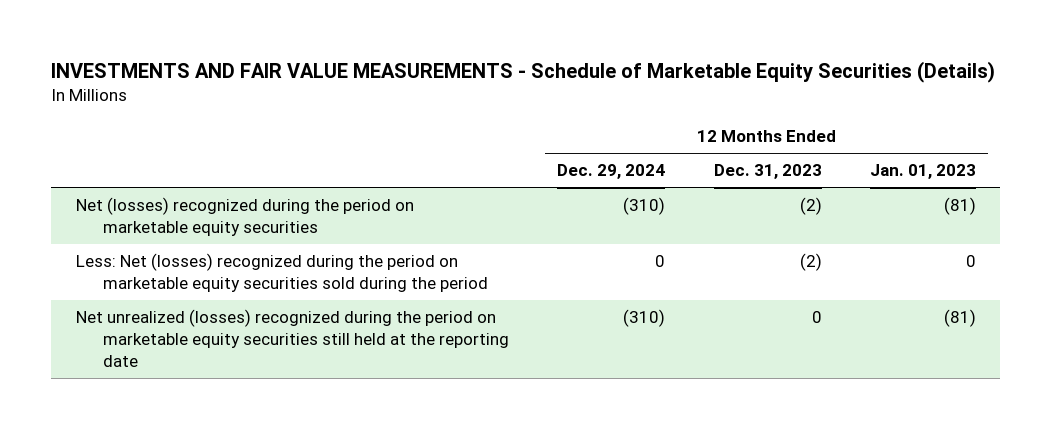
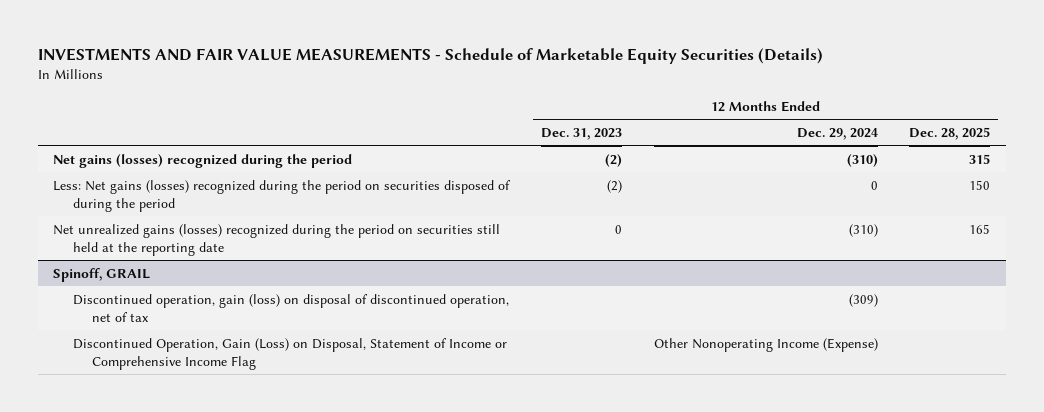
- | 12 Months Ended Dec. 29, 2024 | 12 Months Ended Dec. 31, 2023 | 12 Months Ended Jan. 01, 2023
+ | 12 Months Ended Dec. 31, 2023 | 12 Months Ended Dec. 29, 2024 | 12 Months Ended Dec. 28, 2025
- Net (losses) recognized during the period on marketable equity securities | (310) | (2) | (81)
- Less: Net (losses) recognized during the period on marketable equity securities sold during the period | 0 | (2) | 0
- Net unrealized (losses) recognized during the period on marketable equity securities still held at the reporting date | (310) | 0 | (81)
+ Net gains (losses) recognized during the period | (2) | (310) | 315
+ Less: Net gains (losses) recognized during the period on securities disposed of during the period | (2) | 0 | 150
+ Net unrealized gains (losses) recognized during the period on securities still held at the reporting date | 0 | (310) | 165
+ Spinoff, GRAIL
+ Discontinued operation, gain (loss) on disposal of discontinued operation, net of tax | | (309) |
+ Discontinued Operation, Gain (Loss) on Disposal, Statement of Income or Comprehensive Income Flag | | Other Nonoperating Income (Expense) |

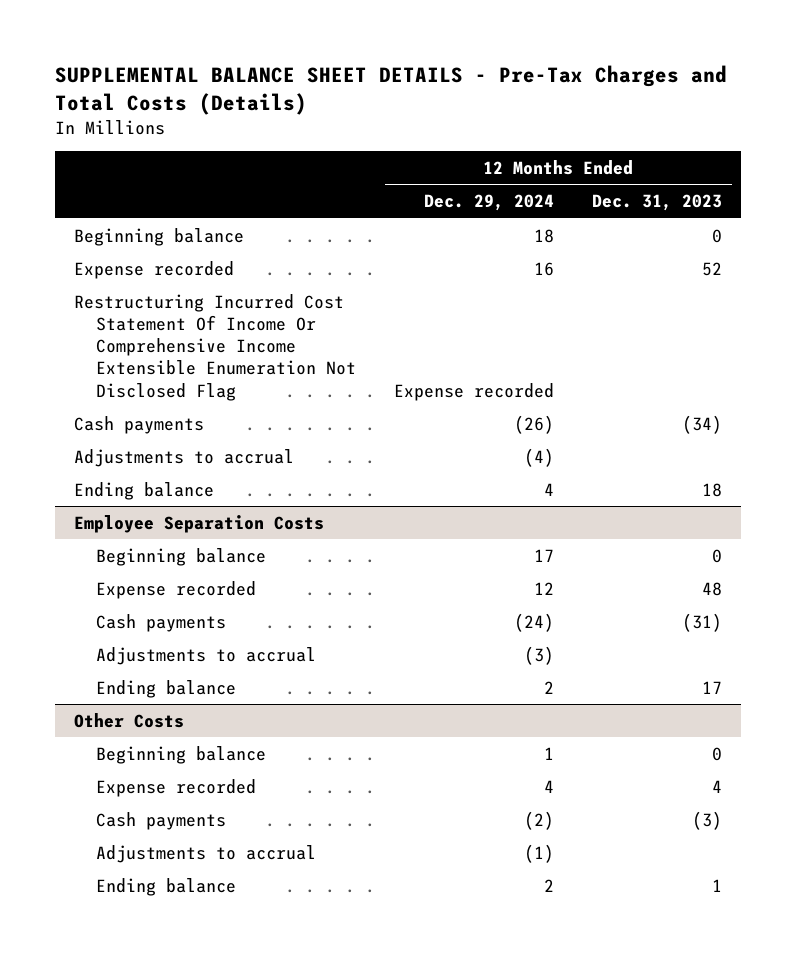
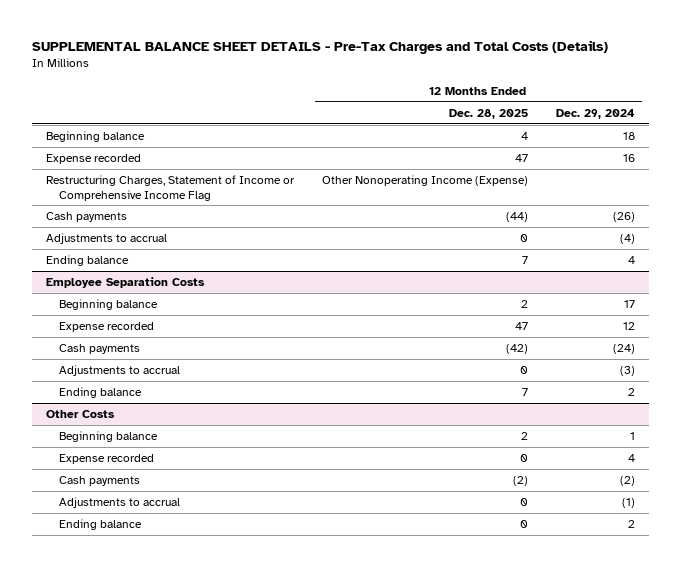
- | 12 Months Ended Dec. 29, 2024 | 12 Months Ended Dec. 31, 2023
+ | 12 Months Ended Dec. 28, 2025 | 12 Months Ended Dec. 29, 2024
- Restructuring Incurred Cost Statement Of Income Or Comprehensive Income Extensible Enumeration Not Disclosed Flag | Expense recorded |
+ Restructuring Charges, Statement of Income or Comprehensive Income Flag | Other Nonoperating Income (Expense) |

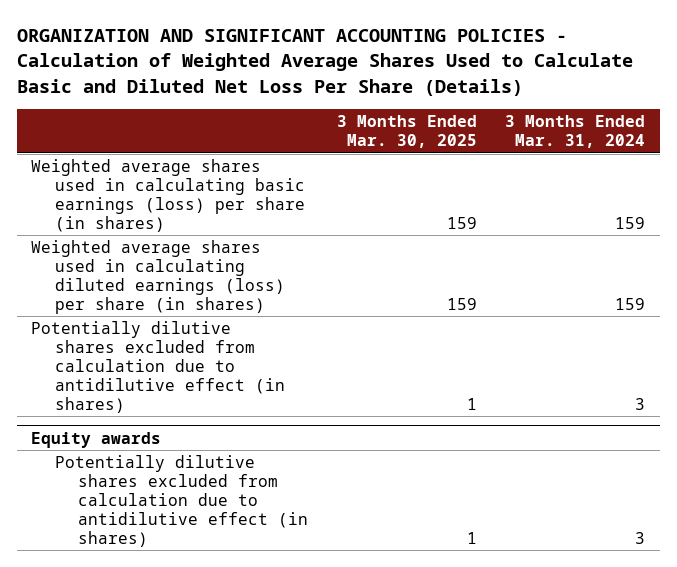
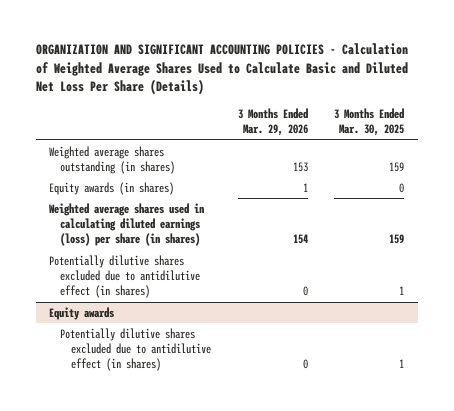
- | 3 Months Ended Mar. 30, 2025 | 3 Months Ended Mar. 31, 2024
+ | 3 Months Ended Mar. 29, 2026 | 3 Months Ended Mar. 30, 2025
- Weighted average shares used in calculating basic earnings (loss) per share (in shares) | 159 | 159
+ Weighted average shares outstanding (in shares) | 153 | 159
+ Equity awards (in shares) | 1 | 0
- Potentially dilutive shares excluded from calculation due to antidilutive effect (in shares) | 1 | 3
+ Potentially dilutive shares excluded due to antidilutive effect (in shares) | 0 | 1
@ Equity awards
- Potentially dilutive shares excluded from calculation due to antidilutive effect (in shares) | 1 | 3
+ Potentially dilutive shares excluded due to antidilutive effect (in shares) | 0 | 1

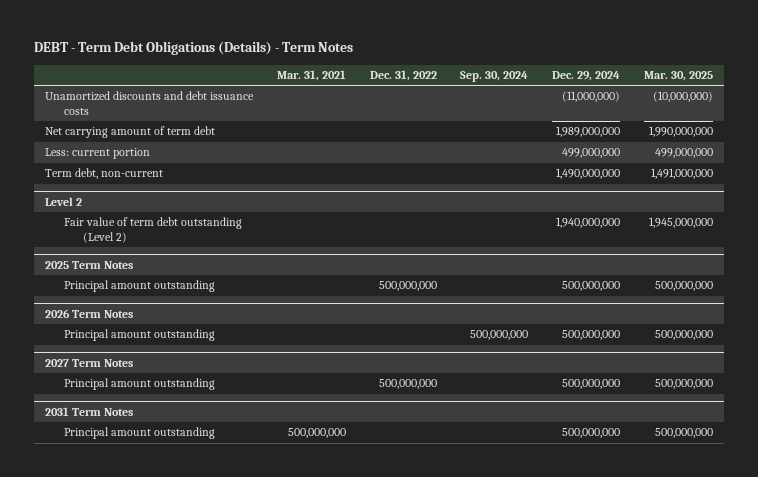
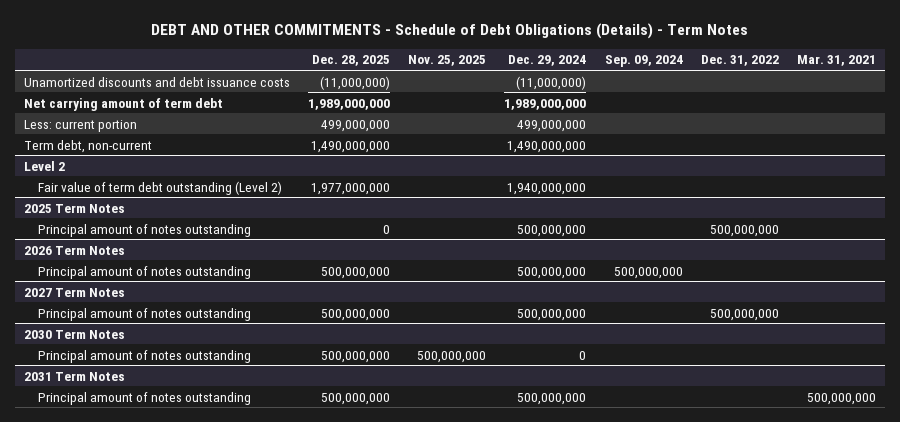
- DEBT - Term Debt Obligations (Details) - Term Notes
+ DEBT AND OTHER COMMITMENTS - Schedule of Debt Obligations (Details) - Term Notes
- | Mar. 31, 2021 | Dec. 31, 2022 | Sep. 30, 2024 | Dec. 29, 2024 | Mar. 30, 2025
+ | Dec. 28, 2025 | Nov. 25, 2025 | Dec. 29, 2024 | Sep. 09, 2024 | Dec. 31, 2022 | Mar. 31, 2021
@ 2025 Term Notes
- Principal amount outstanding | | 500,000,000 | | 500,000,000 | 500,000,000
+ Principal amount of notes outstanding | 0 | | 500,000,000 | | 500,000,000 |
@ 2026 Term Notes
- Principal amount outstanding | | | 500,000,000 | 500,000,000 | 500,000,000
+ Principal amount of notes outstanding | 500,000,000 | | 500,000,000 | 500,000,000 | |
@ 2027 Term Notes
- Principal amount outstanding | | 500,000,000 | | 500,000,000 | 500,000,000
+ Principal amount of notes outstanding | 500,000,000 | | 500,000,000 | | 500,000,000 |
+ 2030 Term Notes
+ Principal amount of notes outstanding | 500,000,000 | 500,000,000 | 0 | | |
@ 2031 Term Notes
- Principal amount outstanding | 500,000,000 | | | 500,000,000 | 500,000,000
+ Principal amount of notes outstanding | 500,000,000 | | 500,000,000 | | | 500,000,000

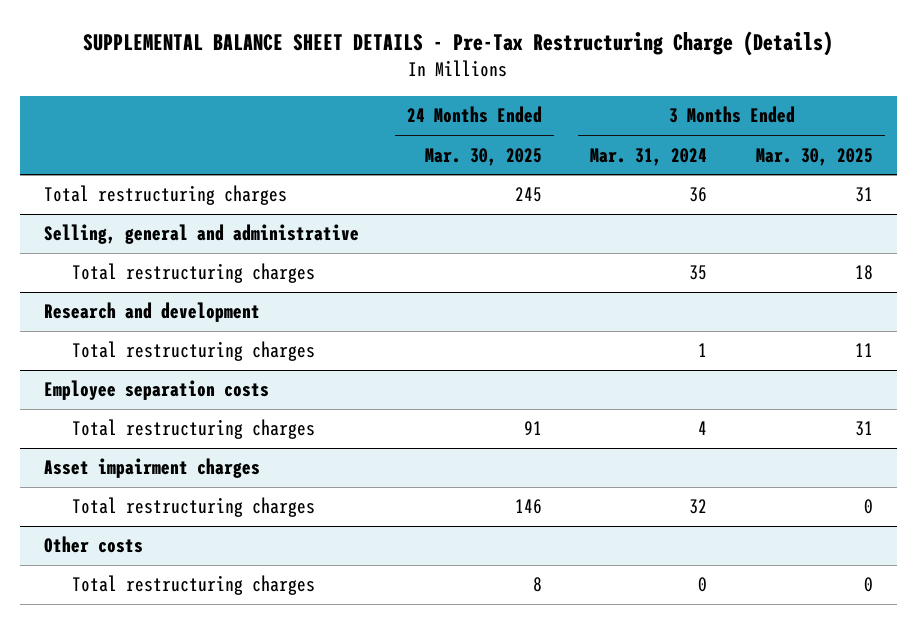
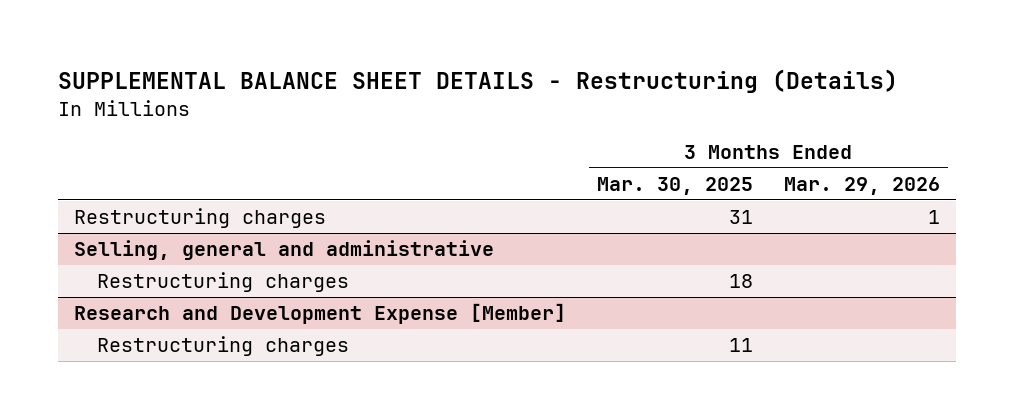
- SUPPLEMENTAL BALANCE SHEET DETAILS - Pre-Tax Restructuring Charge (Details)
+ SUPPLEMENTAL BALANCE SHEET DETAILS - Restructuring (Details)
- | 24 Months Ended Mar. 30, 2025 | 3 Months Ended Mar. 31, 2024 | 3 Months Ended Mar. 30, 2025
+ | 3 Months Ended Mar. 30, 2025 | 3 Months Ended Mar. 29, 2026
- Total restructuring charges | 245 | 36 | 31
+ Restructuring charges | 31 | 1
@ Selling, general and administrative
- Total restructuring charges | | 35 | 18
- Research and development
- Total restructuring charges | | 1 | 11
- Employee separation costs
- Total restructuring charges | 91 | 4 | 31
- Asset impairment charges
- Total restructuring charges | 146 | 32 | 0
- Other costs
- Total restructuring charges | 8 | 0 | 0
@ Selling, general and administrative
+ Restructuring charges | 18 |
+ Research and Development Expense [Member]
+ Restructuring charges | 11 |

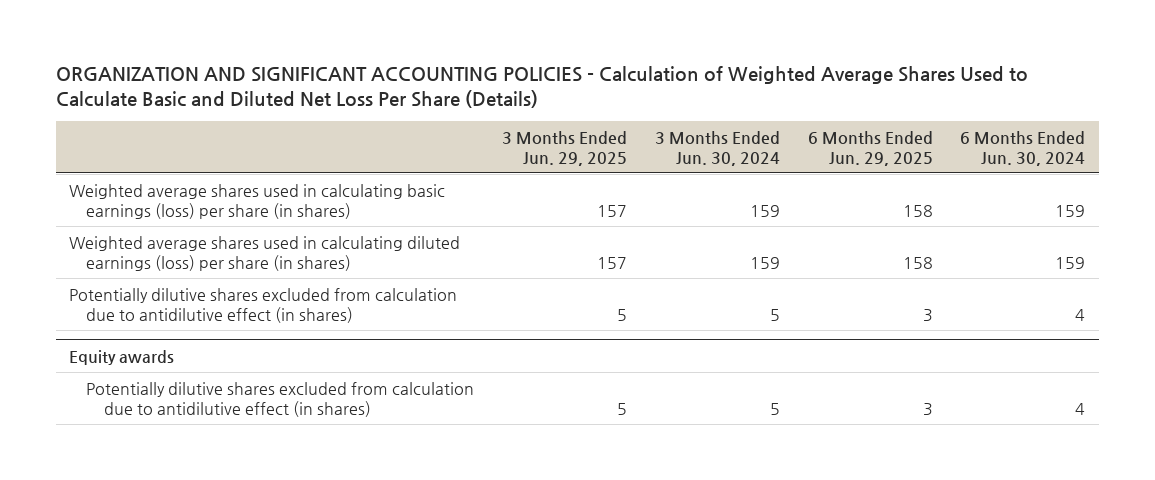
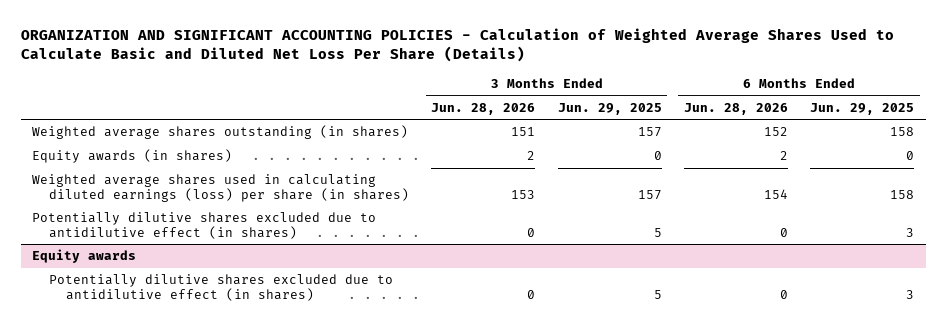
- | 3 Months Ended Jun. 29, 2025 | 3 Months Ended Jun. 30, 2024 | 6 Months Ended Jun. 29, 2025 | 6 Months Ended Jun. 30, 2024
+ | 3 Months Ended Jun. 28, 2026 | 3 Months Ended Jun. 29, 2025 | 6 Months Ended Jun. 28, 2026 | 6 Months Ended Jun. 29, 2025
- Weighted average shares used in calculating basic earnings (loss) per share (in shares) | 157 | 159 | 158 | 159
+ Weighted average shares outstanding (in shares) | 151 | 157 | 152 | 158
+ Equity awards (in shares) | 2 | 0 | 2 | 0
- Potentially dilutive shares excluded from calculation due to antidilutive effect (in shares) | 5 | 5 | 3 | 4
+ Potentially dilutive shares excluded due to antidilutive effect (in shares) | 0 | 5 | 0 | 3
@ Equity awards
- Potentially dilutive shares excluded from calculation due to antidilutive effect (in shares) | 5 | 5 | 3 | 4
+ Potentially dilutive shares excluded due to antidilutive effect (in shares) | 0 | 5 | 0 | 3

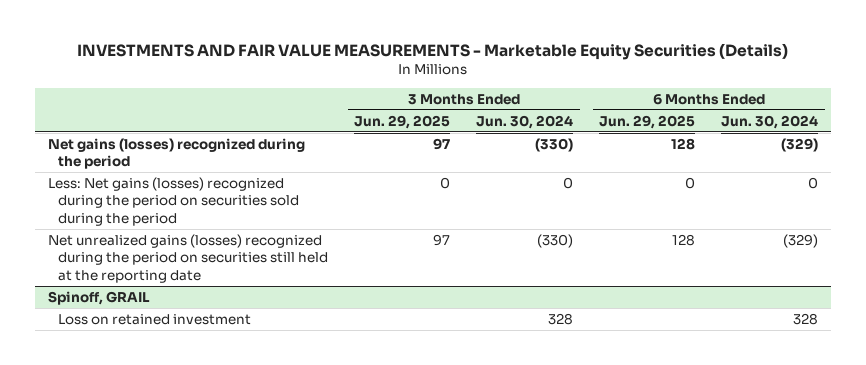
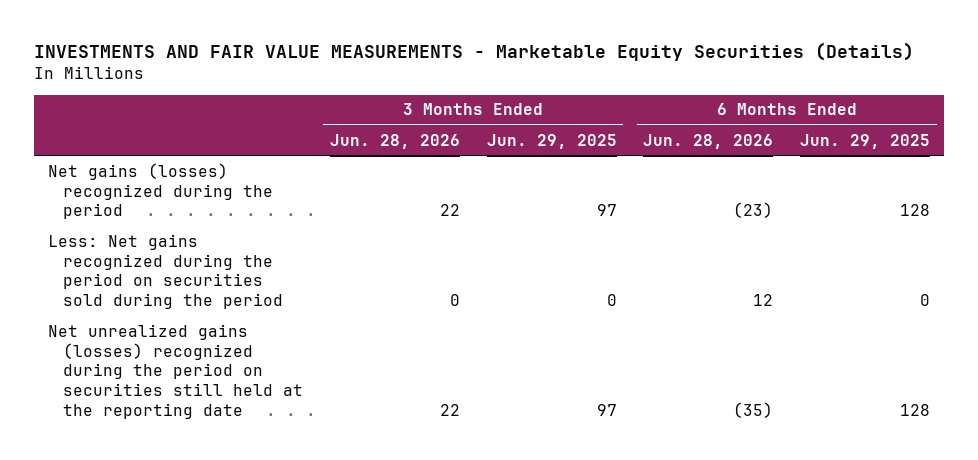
- | 3 Months Ended Jun. 29, 2025 | 3 Months Ended Jun. 30, 2024 | 6 Months Ended Jun. 29, 2025 | 6 Months Ended Jun. 30, 2024
+ | 3 Months Ended Jun. 28, 2026 | 3 Months Ended Jun. 29, 2025 | 6 Months Ended Jun. 28, 2026 | 6 Months Ended Jun. 29, 2025
- Less: Net gains (losses) recognized during the period on securities sold during the period | 0 | 0 | 0 | 0
+ Less: Net gains recognized during the period on securities sold during the period | 0 | 0 | 12 | 0
- Spinoff, GRAIL
- Loss on retained investment | | 328 | | 328

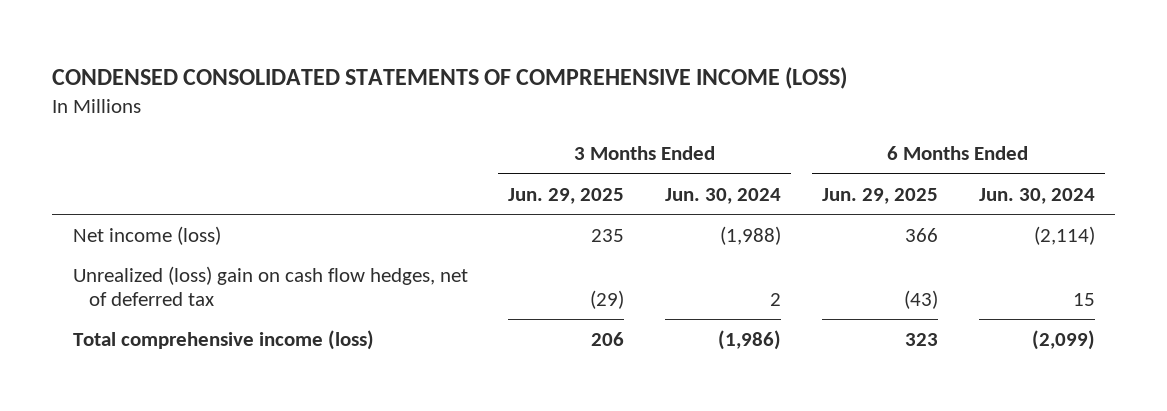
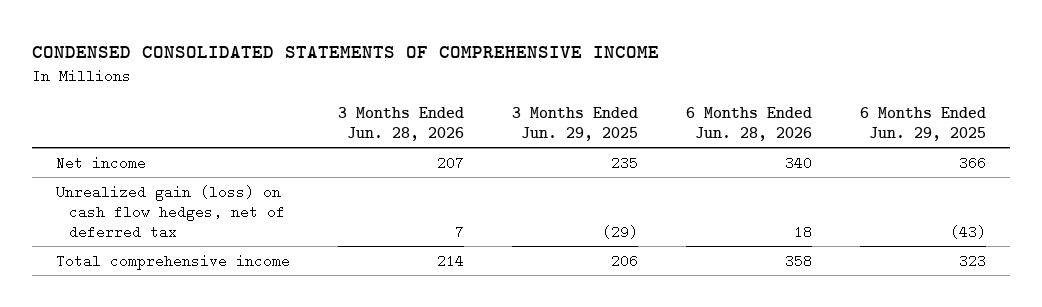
- CONDENSED CONSOLIDATED STATEMENTS OF COMPREHENSIVE INCOME (LOSS)
+ CONDENSED CONSOLIDATED STATEMENTS OF COMPREHENSIVE INCOME
- | 3 Months Ended Jun. 29, 2025 | 3 Months Ended Jun. 30, 2024 | 6 Months Ended Jun. 29, 2025 | 6 Months Ended Jun. 30, 2024
+ | 3 Months Ended Jun. 28, 2026 | 3 Months Ended Jun. 29, 2025 | 6 Months Ended Jun. 28, 2026 | 6 Months Ended Jun. 29, 2025
- Net income (loss) | 235 | (1,988) | 366 | (2,114)
- Unrealized (loss) gain on cash flow hedges, net of deferred tax | (29) | 2 | (43) | 15
- Total comprehensive income (loss) | 206 | (1,986) | 323 | (2,099)
+ Net income | 207 | 235 | 340 | 366
+ Unrealized gain (loss) on cash flow hedges, net of deferred tax | 7 | (29) | 18 | (43)
+ Total comprehensive income | 214 | 206 | 358 | 323

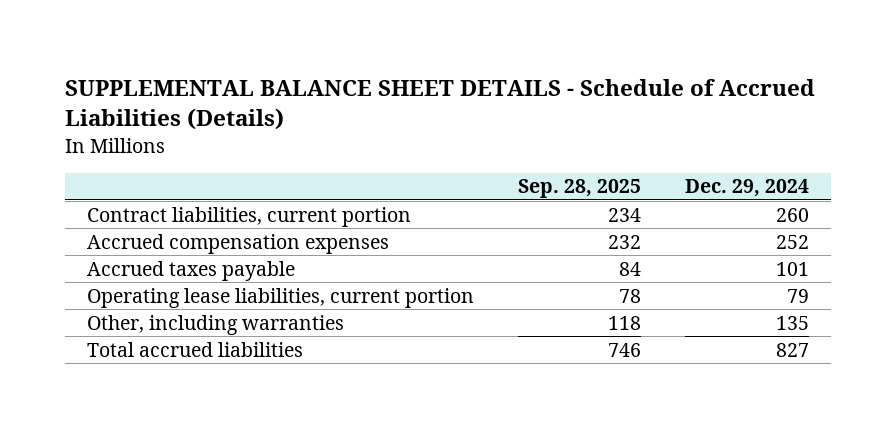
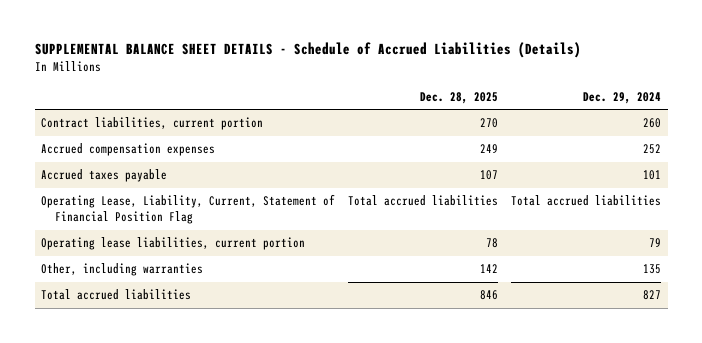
- | Sep. 28, 2025 | Dec. 29, 2024
+ | Dec. 28, 2025 | Dec. 29, 2024
+ Operating Lease, Liability, Current, Statement of Financial Position Flag | Total accrued liabilities | Total accrued liabilities

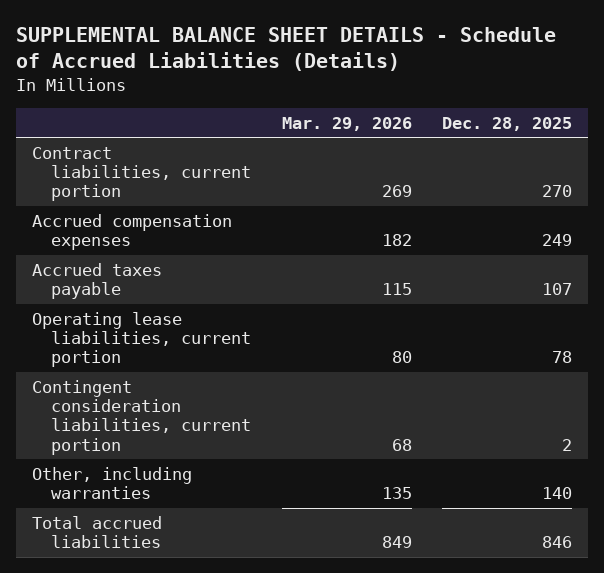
- | Dec. 28, 2025 | Dec. 29, 2024
+ | Mar. 29, 2026 | Dec. 28, 2025
- Operating Lease, Liability, Current, Statement of Financial Position Flag | Total accrued liabilities | Total accrued liabilities
- Other, including warranties | 142 | 135
+ Contingent consideration liabilities, current portion | 68 | 2
+ Other, including warranties | 135 | 140

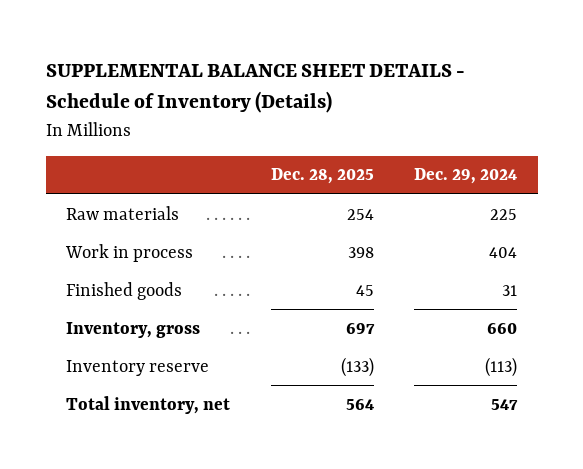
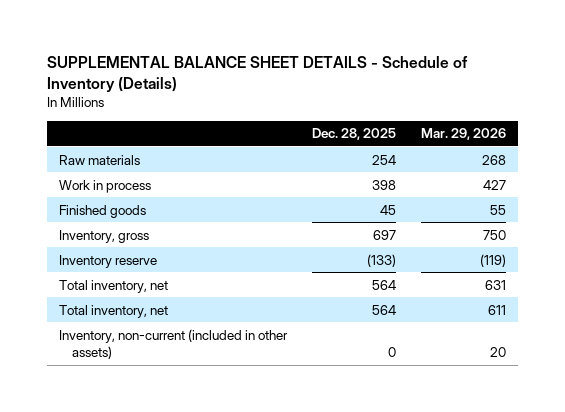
- | Dec. 28, 2025 | Dec. 29, 2024
+ | Dec. 28, 2025 | Mar. 29, 2026
+ Total inventory, net | 564 | 611
+ Inventory, non-current (included in other assets) | 0 | 20

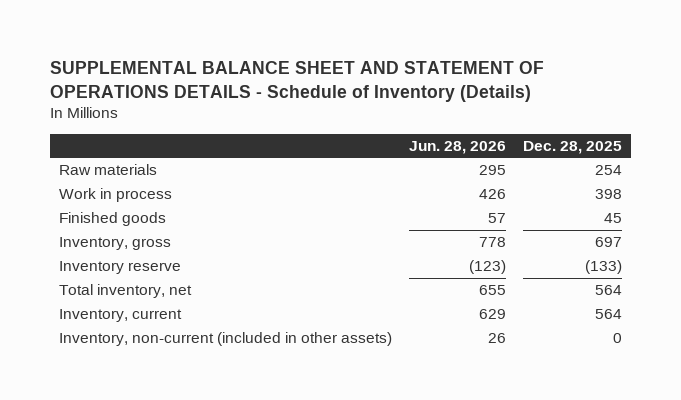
- SUPPLEMENTAL BALANCE SHEET DETAILS - Schedule of Inventory (Details)
+ SUPPLEMENTAL BALANCE SHEET AND STATEMENT OF OPERATIONS DETAILS - Schedule of Inventory (Details)
- | Dec. 28, 2025 | Mar. 29, 2026
+ | Jun. 28, 2026 | Dec. 28, 2025
- Total inventory, net | 564 | 611
+ Inventory, current | 629 | 564

